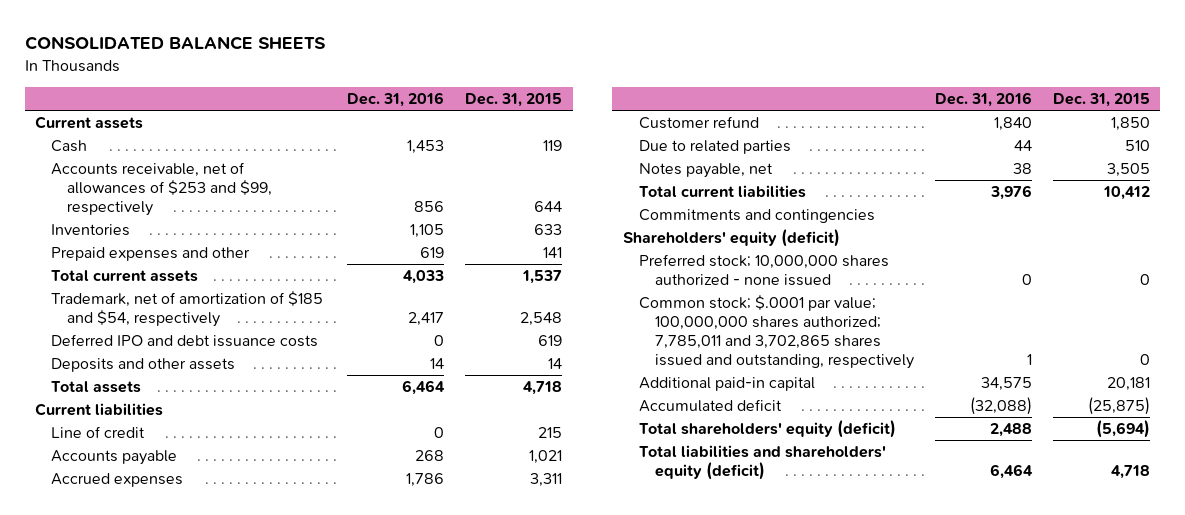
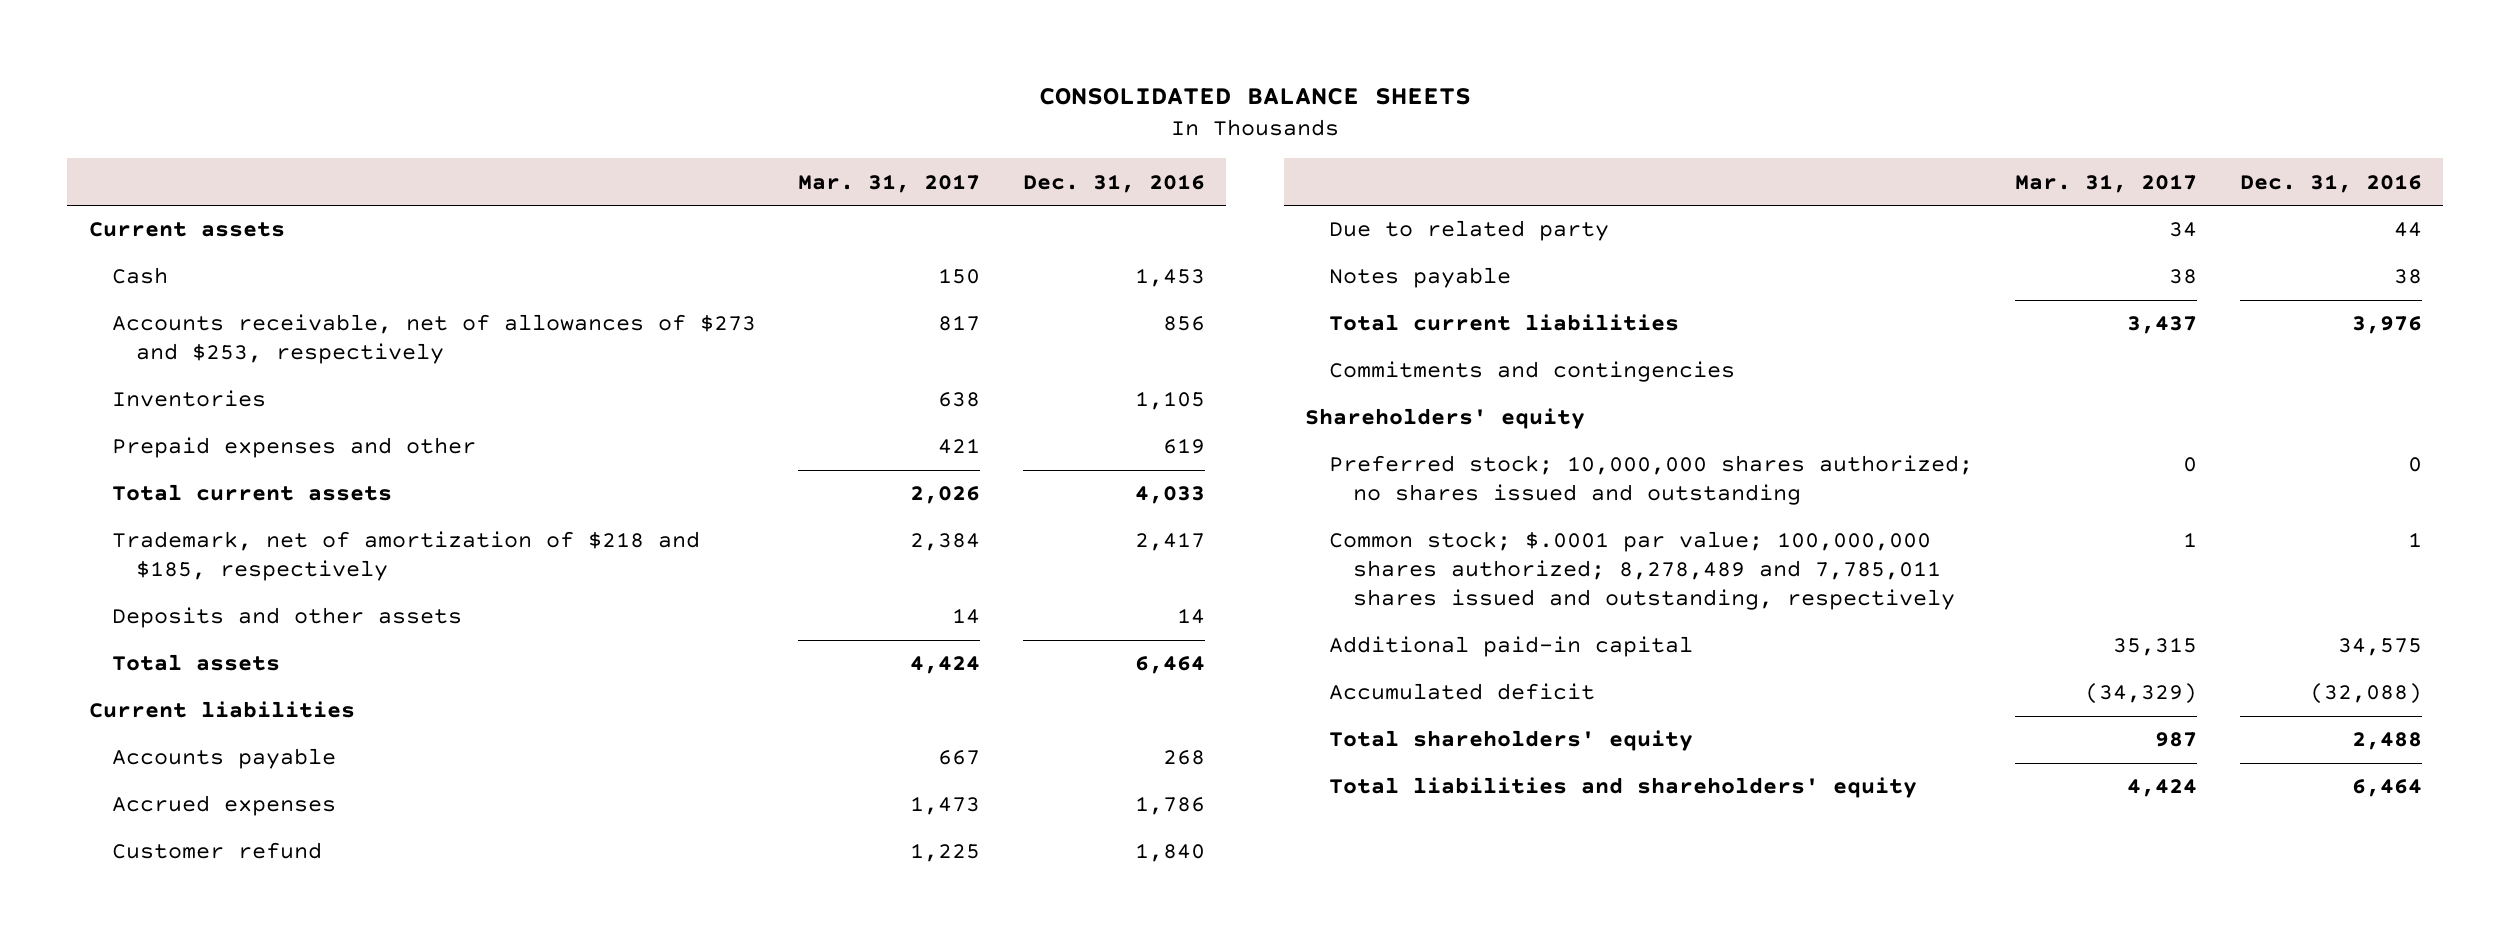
- | Dec. 31, 2016 | Dec. 31, 2015
+ | Mar. 31, 2017 | Dec. 31, 2016
- Accounts receivable, net of allowances of $253 and $99, respectively | 856 | 644
+ Accounts receivable, net of allowances of $273 and $253, respectively | 817 | 856
- Trademark, net of amortization of $185 and $54, respectively | 2,417 | 2,548
- Deferred IPO and debt issuance costs | 0 | 619
+ Trademark, net of amortization of $218 and $185, respectively | 2,384 | 2,417
- Line of credit | 0 | 215
- Due to related parties | 44 | 510
- Notes payable, net | 38 | 3,505
+ Due to related party | 34 | 44
+ Notes payable | 38 | 38
- Shareholders' equity (deficit)
- Preferred stock; 10,000,000 shares authorized - none issued | 0 | 0
- Common stock; $.0001 par value; 100,000,000 shares authorized; 7,785,011 and 3,702,865 shares issued and outstanding, respectively | 1 | 0
+ Shareholders' equity
+ Preferred stock; 10,000,000 shares authorized; no shares issued and outstanding | 0 | 0
+ Common stock; $.0001 par value; 100,000,000 shares authorized; 8,278,489 and 7,785,011 shares issued and outstanding, respectively | 1 | 1
- Total shareholders' equity (deficit) | 2,488 | (5,694)
- Total liabilities and shareholders' equity (deficit) | 6,464 | 4,718
+ Total shareholders' equity | 987 | 2,488
+ Total liabilities and shareholders' equity | 4,424 | 6,464

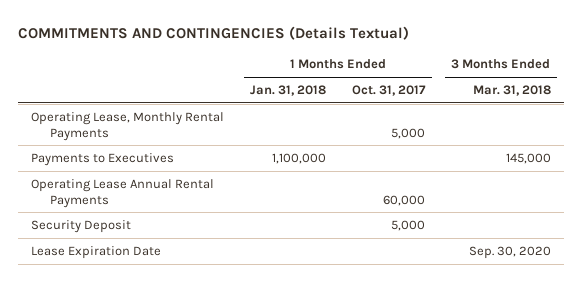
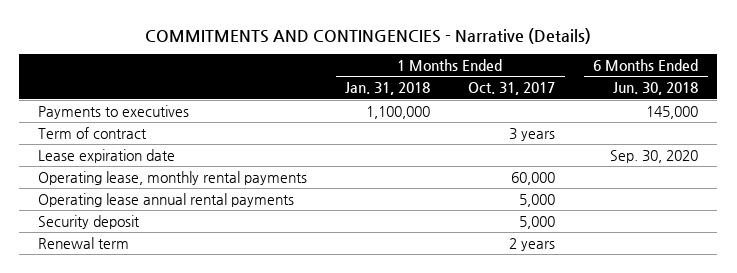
- COMMITMENTS AND CONTINGENCIES (Details Textual)
+ COMMITMENTS AND CONTINGENCIES - Narrative (Details)
- | 1 Months Ended Jan. 31, 2018 | 1 Months Ended Oct. 31, 2017 | 3 Months Ended Mar. 31, 2018
+ | 1 Months Ended Jan. 31, 2018 | 1 Months Ended Oct. 31, 2017 | 6 Months Ended Jun. 30, 2018
- Operating Lease, Monthly Rental Payments | | 5,000 |
- Payments to Executives | 1,100,000 | | 145,000
- Operating Lease Annual Rental Payments | | 60,000 |
- Security Deposit | | 5,000 |
- Lease Expiration Date | | | Sep. 30, 2020
+ Payments to executives | 1,100,000 | | 145,000
+ Term of contract | | 3 years |
+ Lease expiration date | | | Sep. 30, 2020
+ Operating lease, monthly rental payments | | 60,000 |
+ Operating lease annual rental payments | | 5,000 |
+ Security deposit | | 5,000 |
+ Renewal term | | 2 years |

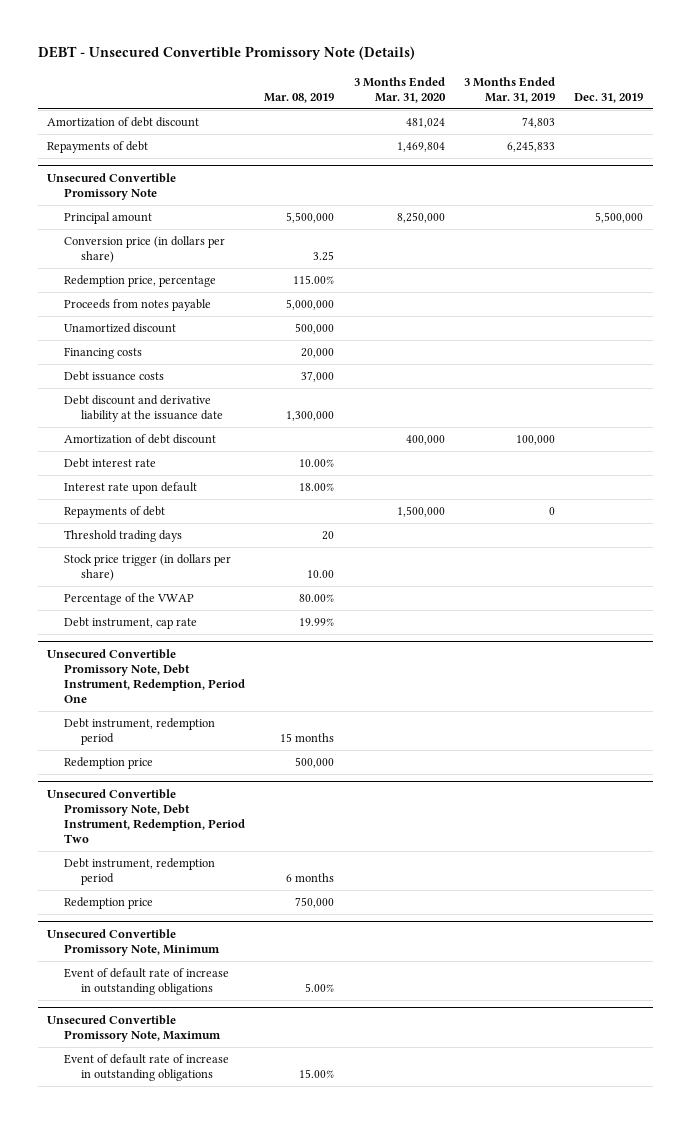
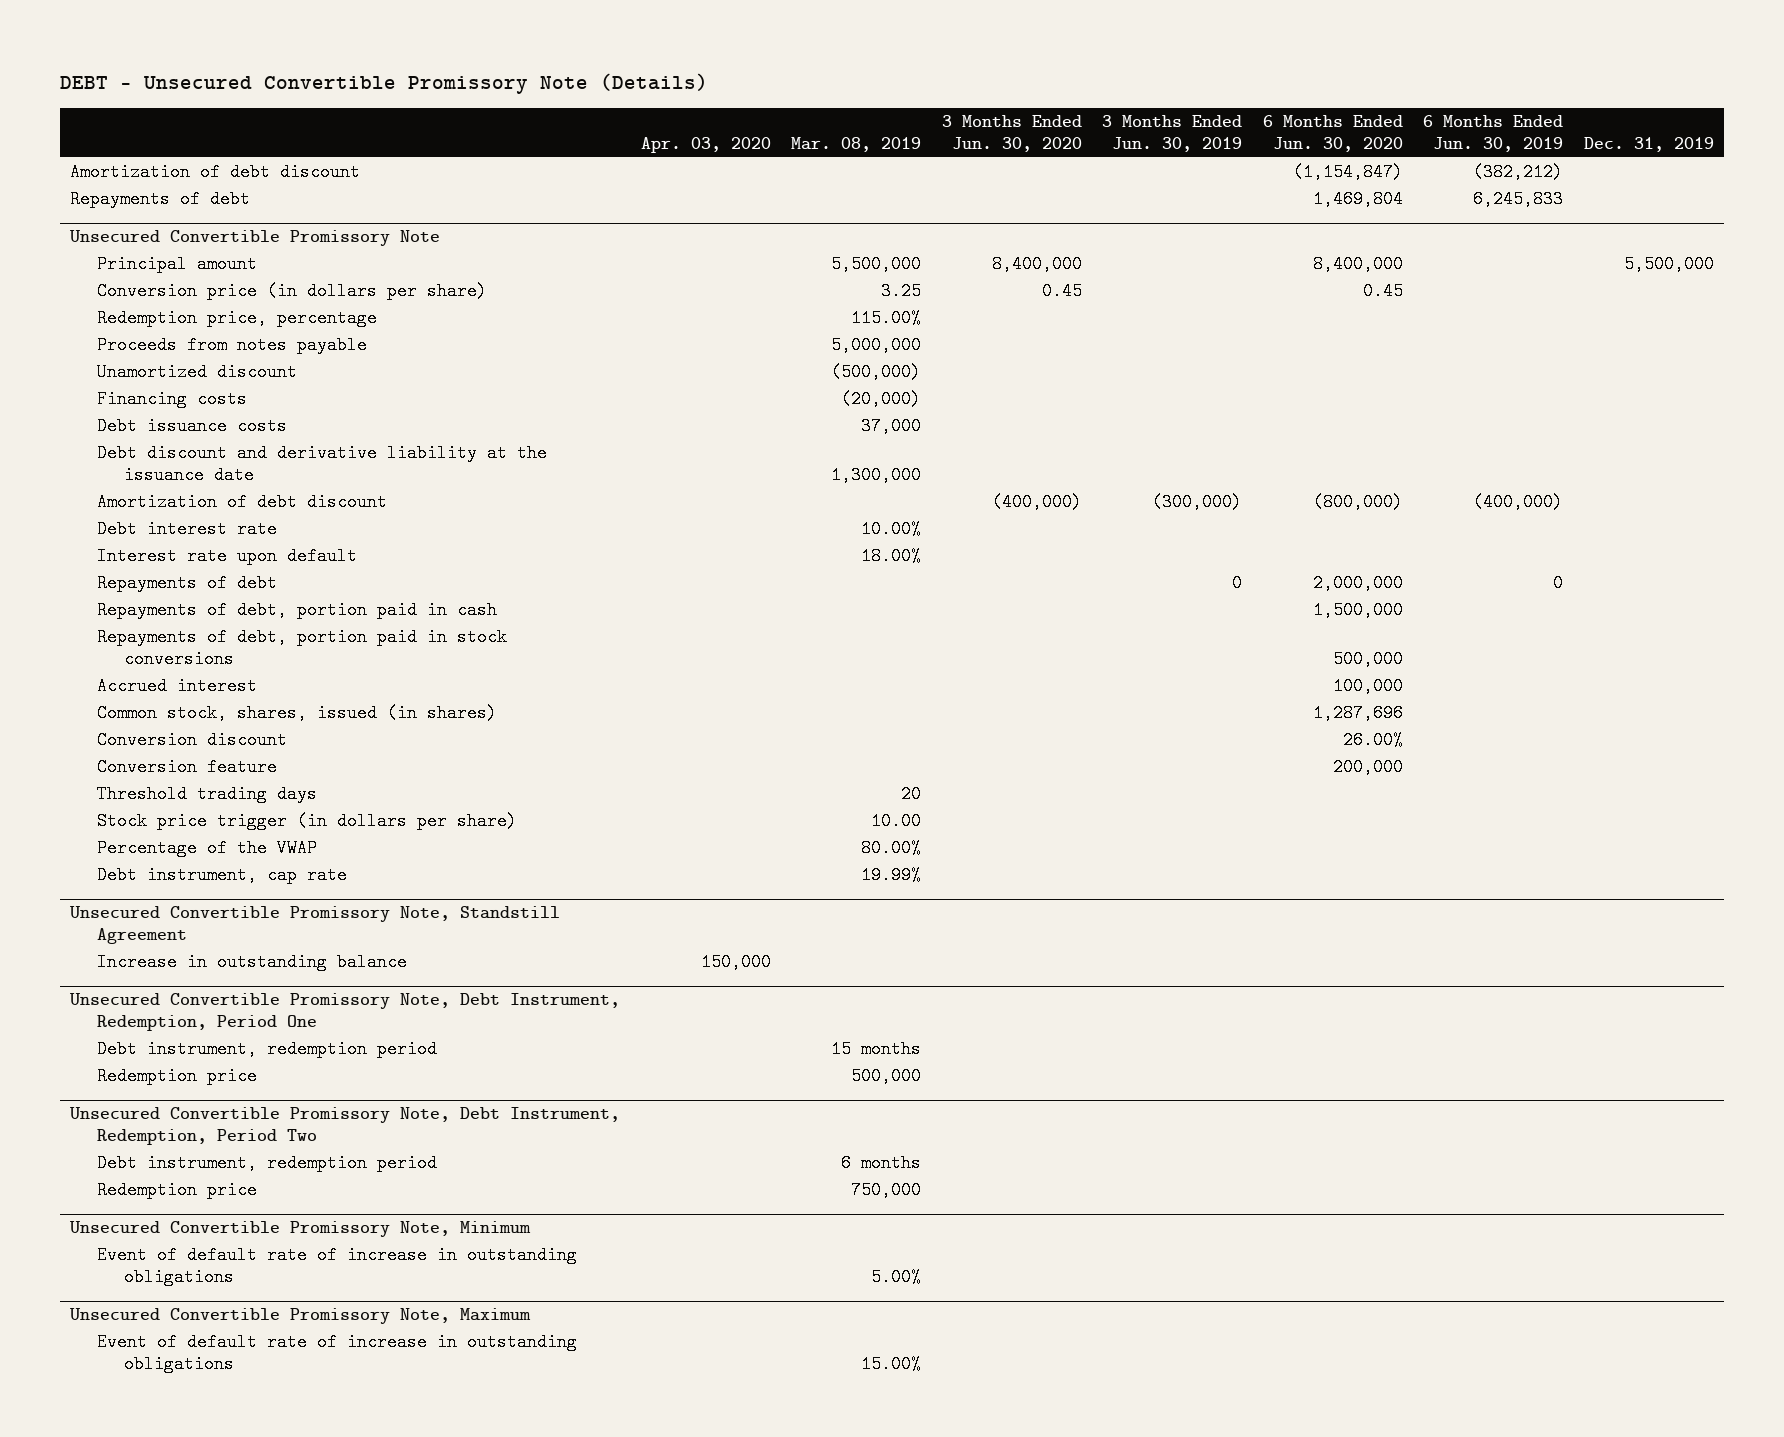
- | Mar. 08, 2019 | 3 Months Ended Mar. 31, 2020 | 3 Months Ended Mar. 31, 2019 | Dec. 31, 2019
+ | Apr. 03, 2020 | Mar. 08, 2019 | 3 Months Ended Jun. 30, 2020 | 3 Months Ended Jun. 30, 2019 | 6 Months Ended Jun. 30, 2020 | 6 Months Ended Jun. 30, 2019 | Dec. 31, 2019
@ Unsecured Convertible Promissory Note
- Unamortized discount | 500,000 | | |
- Financing costs | 20,000 | | |
+ Unamortized discount | | (500,000) | | | | |
+ Financing costs | | (20,000) | | | | |
+ Repayments of debt, portion paid in cash | | | | | 1,500,000 | |
+ Repayments of debt, portion paid in stock conversions | | | | | 500,000 | |
+ Accrued interest | | | | | 100,000 | |
+ Common stock, shares, issued (in shares) | | | | | 1,287,696 | |
+ Conversion discount | | | | | 26.00% | |
+ Conversion feature | | | | | 200,000 | |
+ Unsecured Convertible Promissory Note, Standstill Agreement
+ Increase in outstanding balance | 150,000 | | | | | |

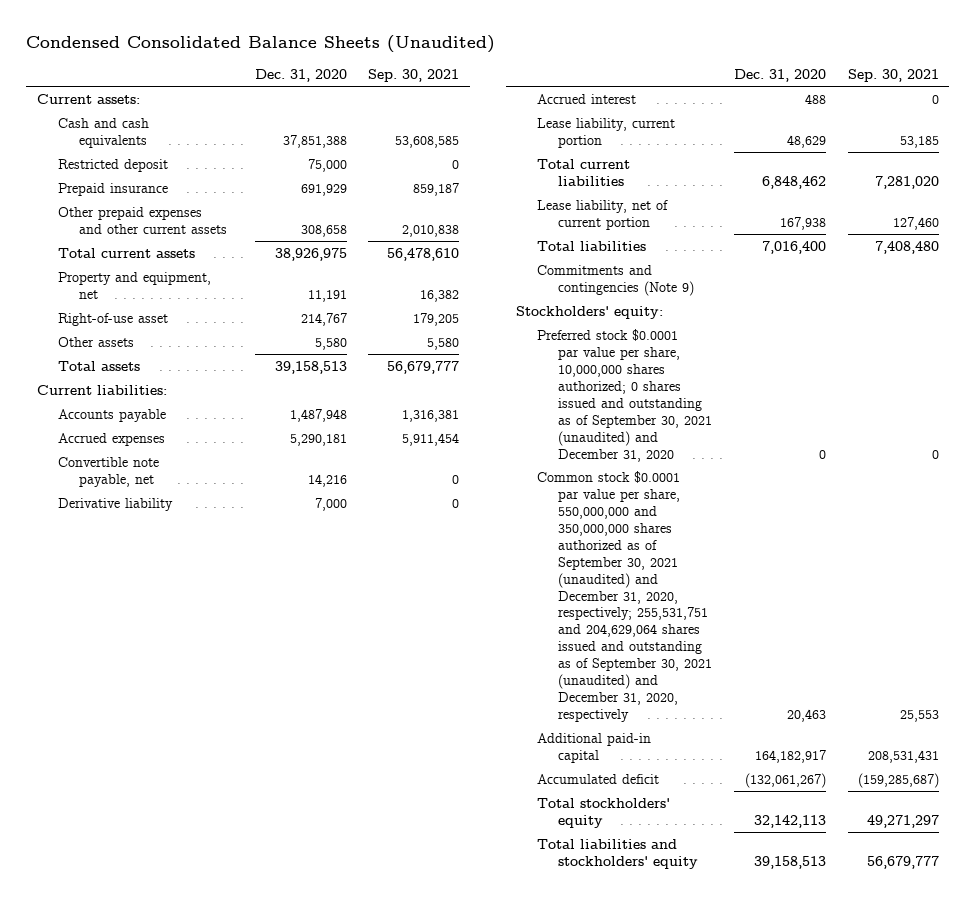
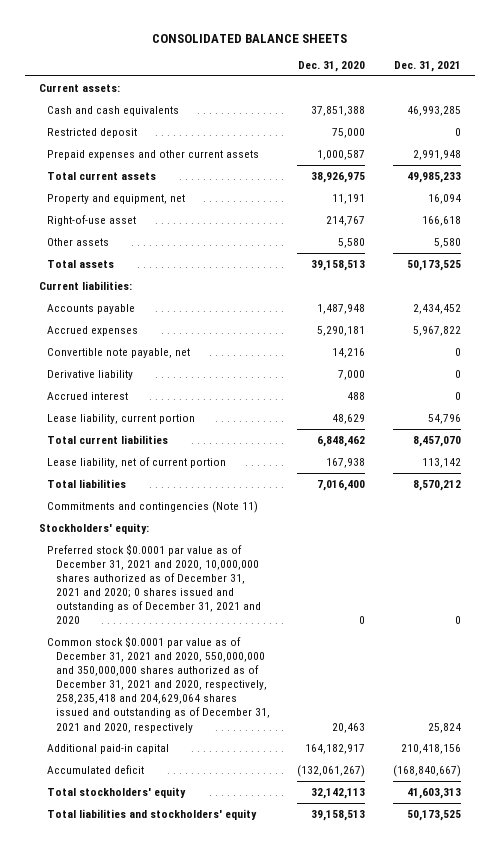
- Condensed Consolidated Balance Sheets (Unaudited)
+ CONSOLIDATED BALANCE SHEETS
- | Dec. 31, 2020 | Sep. 30, 2021
+ | Dec. 31, 2020 | Dec. 31, 2021
- Prepaid insurance | 691,929 | 859,187
- Other prepaid expenses and other current assets | 308,658 | 2,010,838
+ Prepaid expenses and other current assets | 1,000,587 | 2,991,948
- Commitments and contingencies (Note 9)
+ Commitments and contingencies (Note 11)
- Preferred stock $0.0001 par value per share, 10,000,000 shares authorized; 0 shares issued and outstanding as of September 30, 2021 (unaudited) and December 31, 2020 | 0 | 0
- Common stock $0.0001 par value per share, 550,000,000 and 350,000,000 shares authorized as of September 30, 2021 (unaudited) and December 31, 2020, respectively; 255,531,751 and 204,629,064 shares issued and outstanding as of September 30, 2021 (unaudited) and December 31, 2020, respectively | 20,463 | 25,553
+ Preferred stock $0.0001 par value as of December 31, 2021 and 2020, 10,000,000 shares authorized as of December 31, 2021 and 2020; 0 shares issued and outstanding as of December 31, 2021 and 2020 | 0 | 0
+ Common stock $0.0001 par value as of December 31, 2021 and 2020, 550,000,000 and 350,000,000 shares authorized as of December 31, 2021 and 2020, respectively, 258,235,418 and 204,629,064 shares issued and outstanding as of December 31, 2021 and 2020, respectively | 20,463 | 25,824

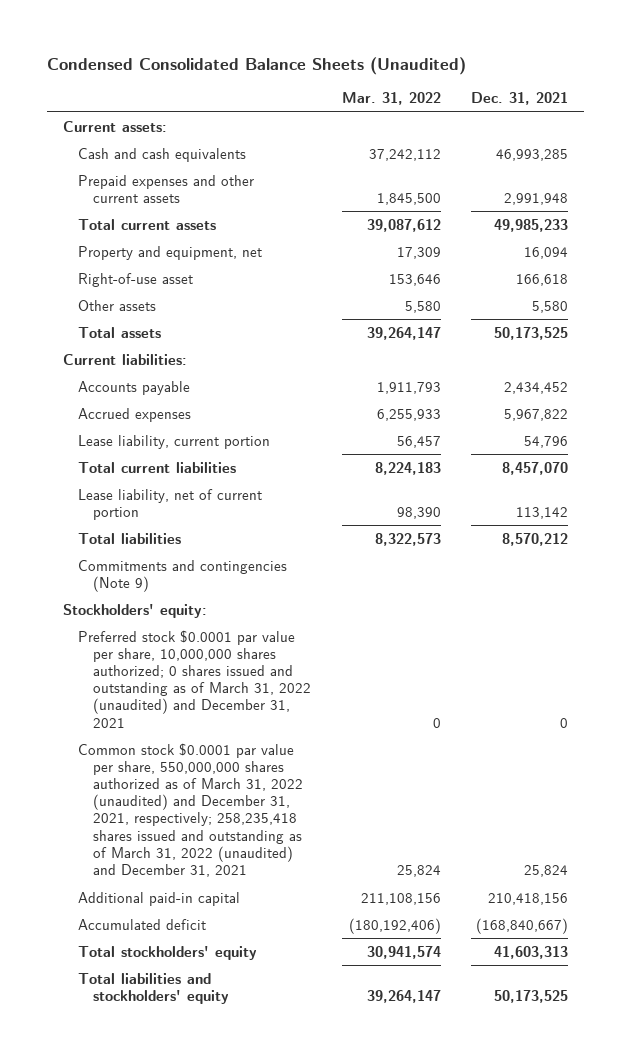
- CONSOLIDATED BALANCE SHEETS
+ Condensed Consolidated Balance Sheets (Unaudited)
- | Dec. 31, 2020 | Dec. 31, 2021
+ | Mar. 31, 2022 | Dec. 31, 2021
- Restricted deposit | 75,000 | 0
- Convertible note payable, net | 14,216 | 0
- Derivative liability | 7,000 | 0
- Accrued interest | 488 | 0
- Commitments and contingencies (Note 11)
+ Commitments and contingencies (Note 9)
- Preferred stock $0.0001 par value as of December 31, 2021 and 2020, 10,000,000 shares authorized as of December 31, 2021 and 2020; 0 shares issued and outstanding as of December 31, 2021 and 2020 | 0 | 0
- Common stock $0.0001 par value as of December 31, 2021 and 2020, 550,000,000 and 350,000,000 shares authorized as of December 31, 2021 and 2020, respectively, 258,235,418 and 204,629,064 shares issued and outstanding as of December 31, 2021 and 2020, respectively | 20,463 | 25,824
+ Preferred stock $0.0001 par value per share, 10,000,000 shares authorized; 0 shares issued and outstanding as of March 31, 2022 (unaudited) and December 31, 2021 | 0 | 0
+ Common stock $0.0001 par value per share, 550,000,000 shares authorized as of March 31, 2022 (unaudited) and December 31, 2021, respectively; 258,235,418 shares issued and outstanding as of March 31, 2022 (unaudited) and December 31, 2021 | 25,824 | 25,824

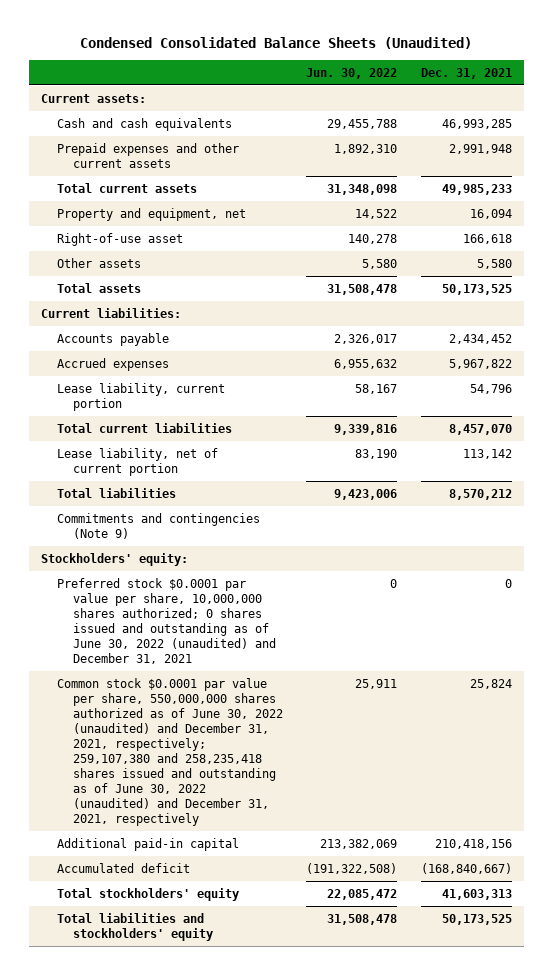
- | Mar. 31, 2022 | Dec. 31, 2021
+ | Jun. 30, 2022 | Dec. 31, 2021
- Preferred stock $0.0001 par value per share, 10,000,000 shares authorized; 0 shares issued and outstanding as of March 31, 2022 (unaudited) and December 31, 2021 | 0 | 0
- Common stock $0.0001 par value per share, 550,000,000 shares authorized as of March 31, 2022 (unaudited) and December 31, 2021, respectively; 258,235,418 shares issued and outstanding as of March 31, 2022 (unaudited) and December 31, 2021 | 25,824 | 25,824
+ Preferred stock $0.0001 par value per share, 10,000,000 shares authorized; 0 shares issued and outstanding as of June 30, 2022 (unaudited) and December 31, 2021 | 0 | 0
+ Common stock $0.0001 par value per share, 550,000,000 shares authorized as of June 30, 2022 (unaudited) and December 31, 2021, respectively; 259,107,380 and 258,235,418 shares issued and outstanding as of June 30, 2022 (unaudited) and December 31, 2021, respectively | 25,911 | 25,824

